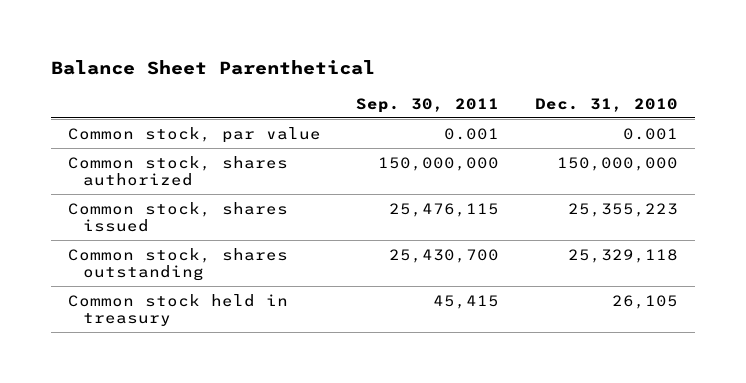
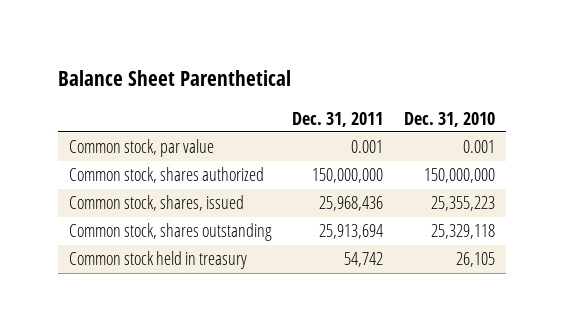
- | Sep. 30, 2011 | Dec. 31, 2010
+ | Dec. 31, 2011 | Dec. 31, 2010
- Common stock, shares issued | 25,476,115 | 25,355,223
+ Common stock, shares, issued | 25,968,436 | 25,355,223

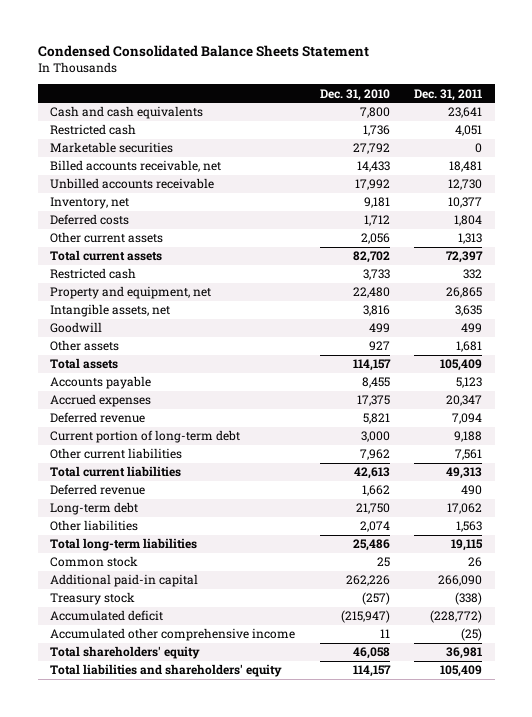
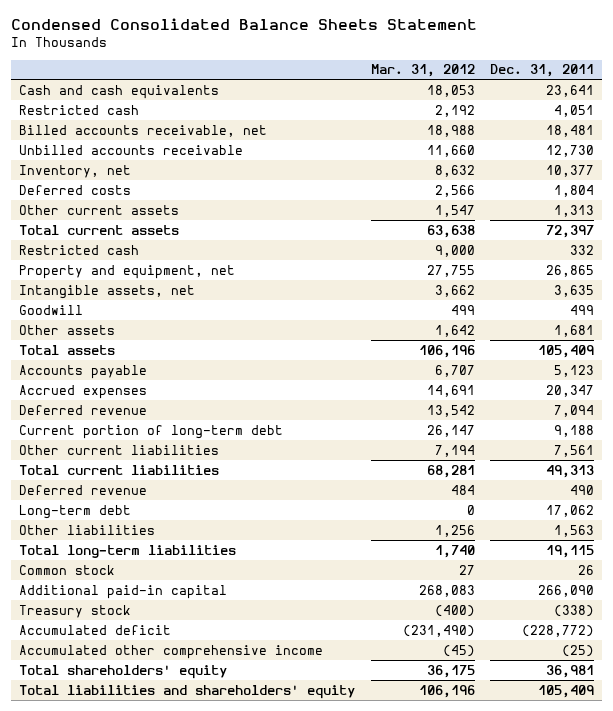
- | Dec. 31, 2010 | Dec. 31, 2011
+ | Mar. 31, 2012 | Dec. 31, 2011
- Marketable securities | 27,792 | 0

